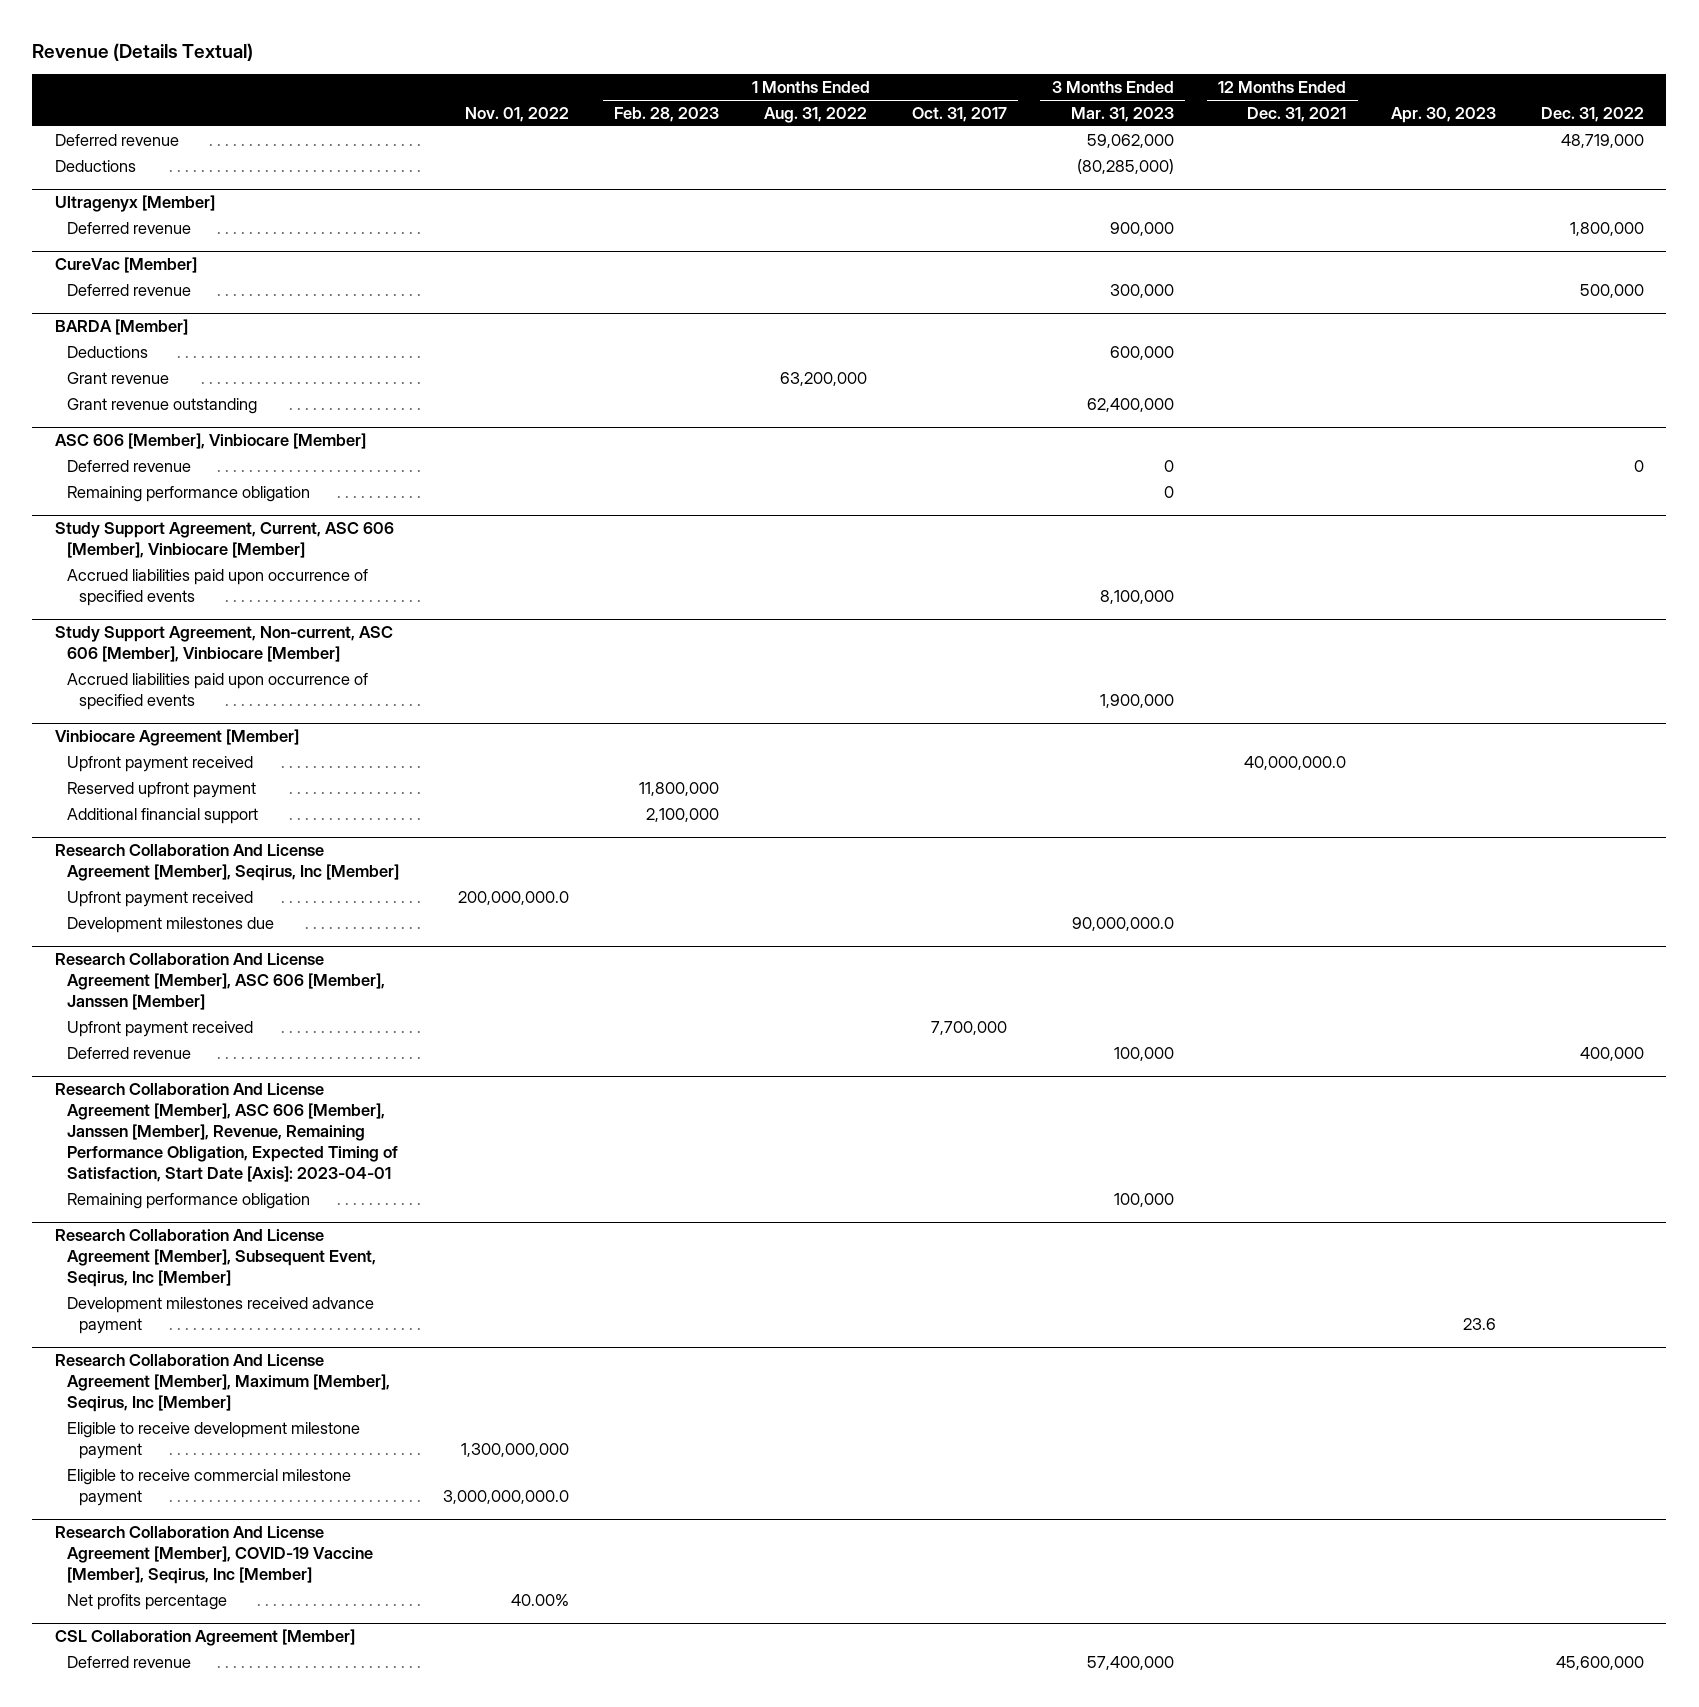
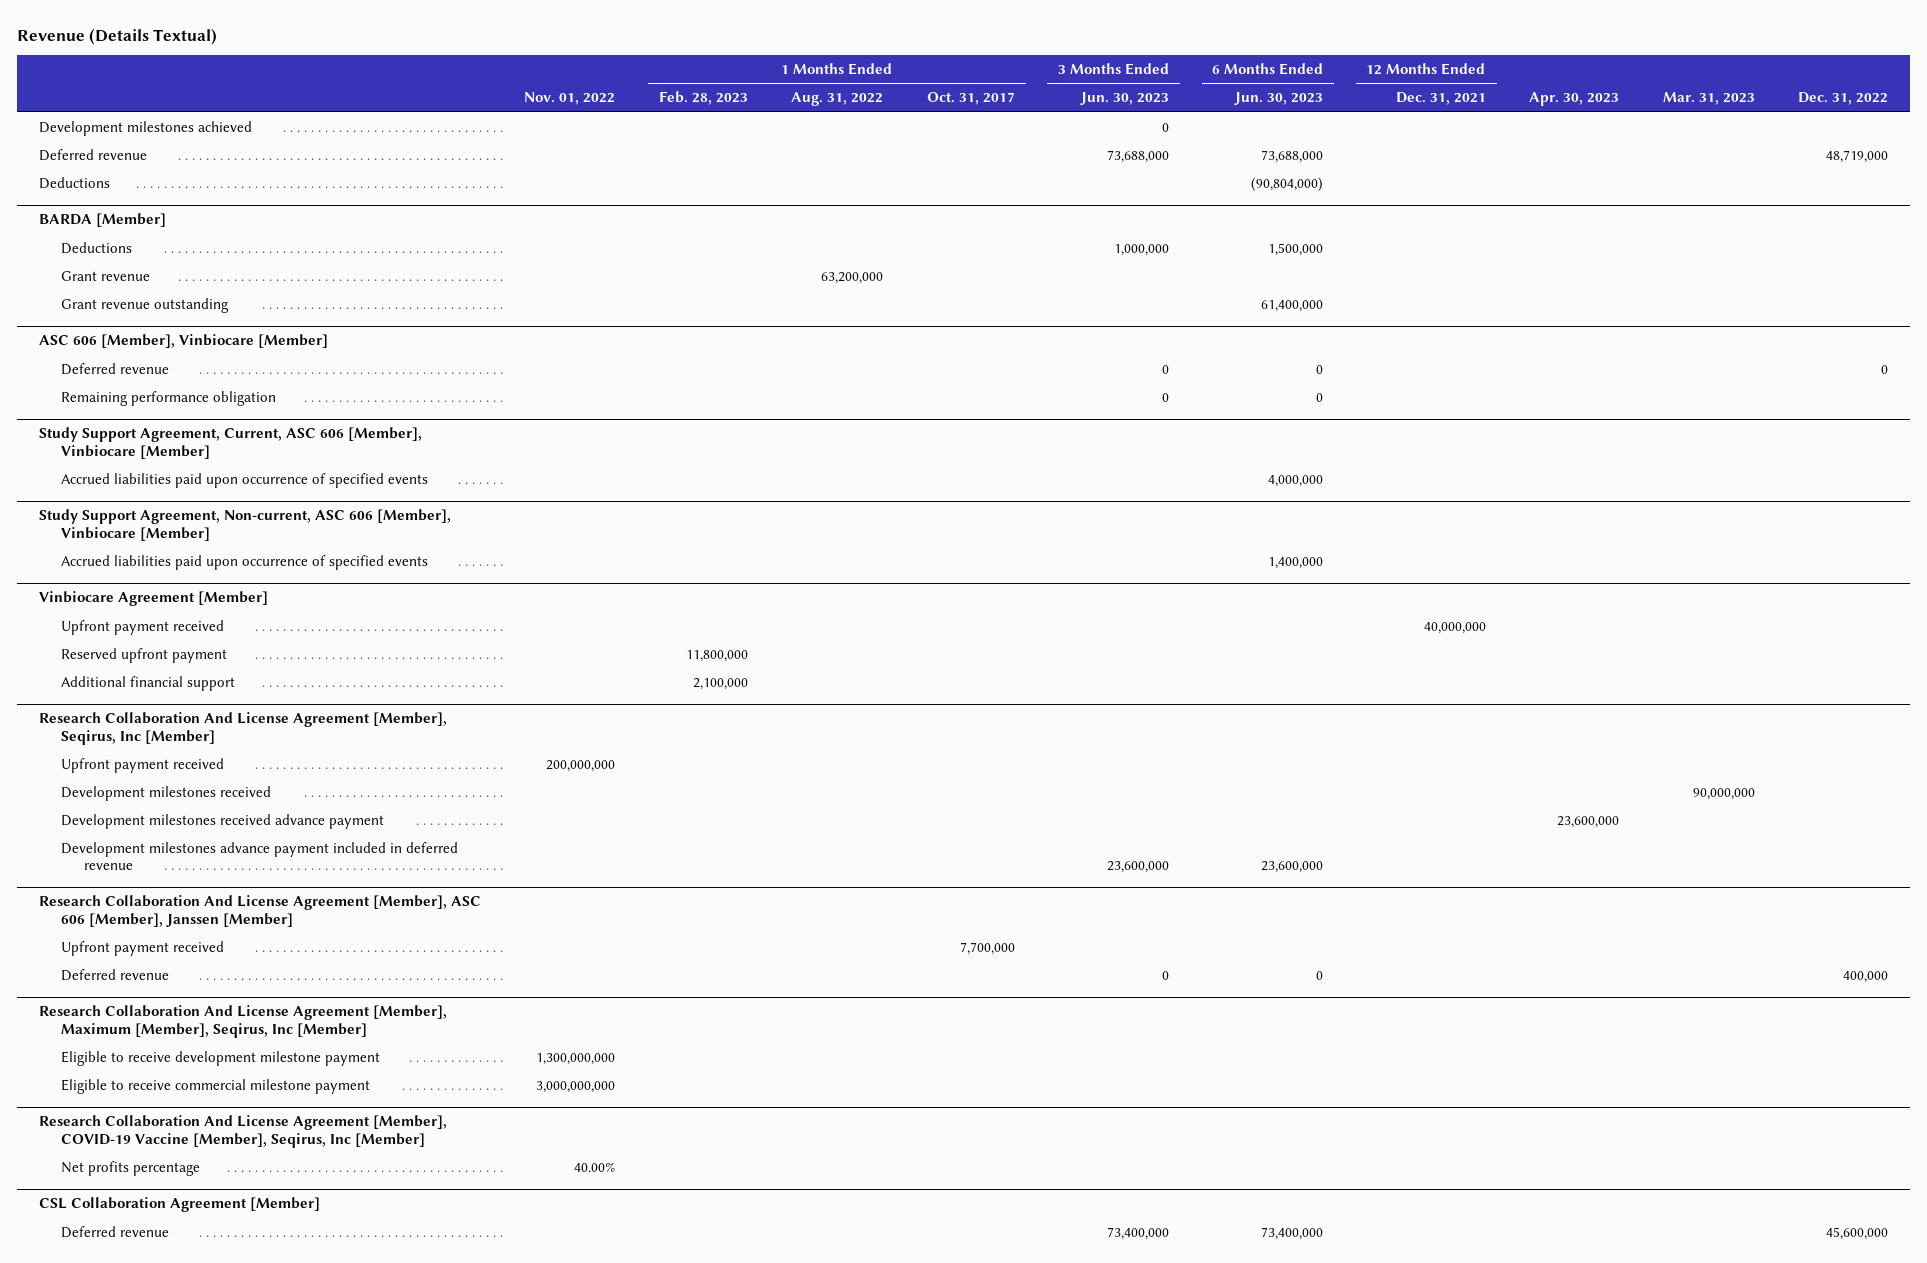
- | Nov. 01, 2022 | 1 Months Ended Feb. 28, 2023 | 1 Months Ended Aug. 31, 2022 | 1 Months Ended Oct. 31, 2017 | 3 Months Ended Mar. 31, 2023 | 12 Months Ended Dec. 31, 2021 | Apr. 30, 2023 | Dec. 31, 2022
+ | Nov. 01, 2022 | 1 Months Ended Feb. 28, 2023 | 1 Months Ended Aug. 31, 2022 | 1 Months Ended Oct. 31, 2017 | 3 Months Ended Jun. 30, 2023 | 6 Months Ended Jun. 30, 2023 | 12 Months Ended Dec. 31, 2021 | Apr. 30, 2023 | Mar. 31, 2023 | Dec. 31, 2022
+ Development milestones achieved | | | | | 0 | | | | |
- Ultragenyx [Member]
- Deferred revenue | | | | | 900,000 | | | 1,800,000
- CureVac [Member]
- Deferred revenue | | | | | 300,000 | | | 500,000
@ Vinbiocare Agreement [Member]
- Upfront payment received | | | | | | 40,000,000.0 | |
+ Upfront payment received | | | | | | | 40,000,000 | | |
@ Research Collaboration And License Agreement [Member], Seqirus, Inc [Member]
- Upfront payment received | 200,000,000.0 | | | | | | |
- Development milestones due | | | | | 90,000,000.0 | | |
+ Upfront payment received | 200,000,000 | | | | | | | | |
+ Development milestones received | | | | | | | | | 90,000,000 |
+ Development milestones received advance payment | | | | | | | | 23,600,000 | |
+ Development milestones advance payment included in deferred revenue | | | | | 23,600,000 | 23,600,000 | | | |
- Research Collaboration And License Agreement [Member], ASC 606 [Member], Janssen [Member], Revenue, Remaining Performance Obligation, Expected Timing of Satisfaction, Start Date [Axis]: 2023-04-01
- Remaining performance obligation | | | | | 100,000 | | |
- Research Collaboration And License Agreement [Member], Subsequent Event, Seqirus, Inc [Member]
- Development milestones received advance payment | | | | | | | 23.6 |
@ Research Collaboration And License Agreement [Member], Maximum [Member], Seqirus, Inc [Member]
- Eligible to receive commercial milestone payment | 3,000,000,000.0 | | | | | | |
+ Eligible to receive commercial milestone payment | 3,000,000,000 | | | | | | | | |

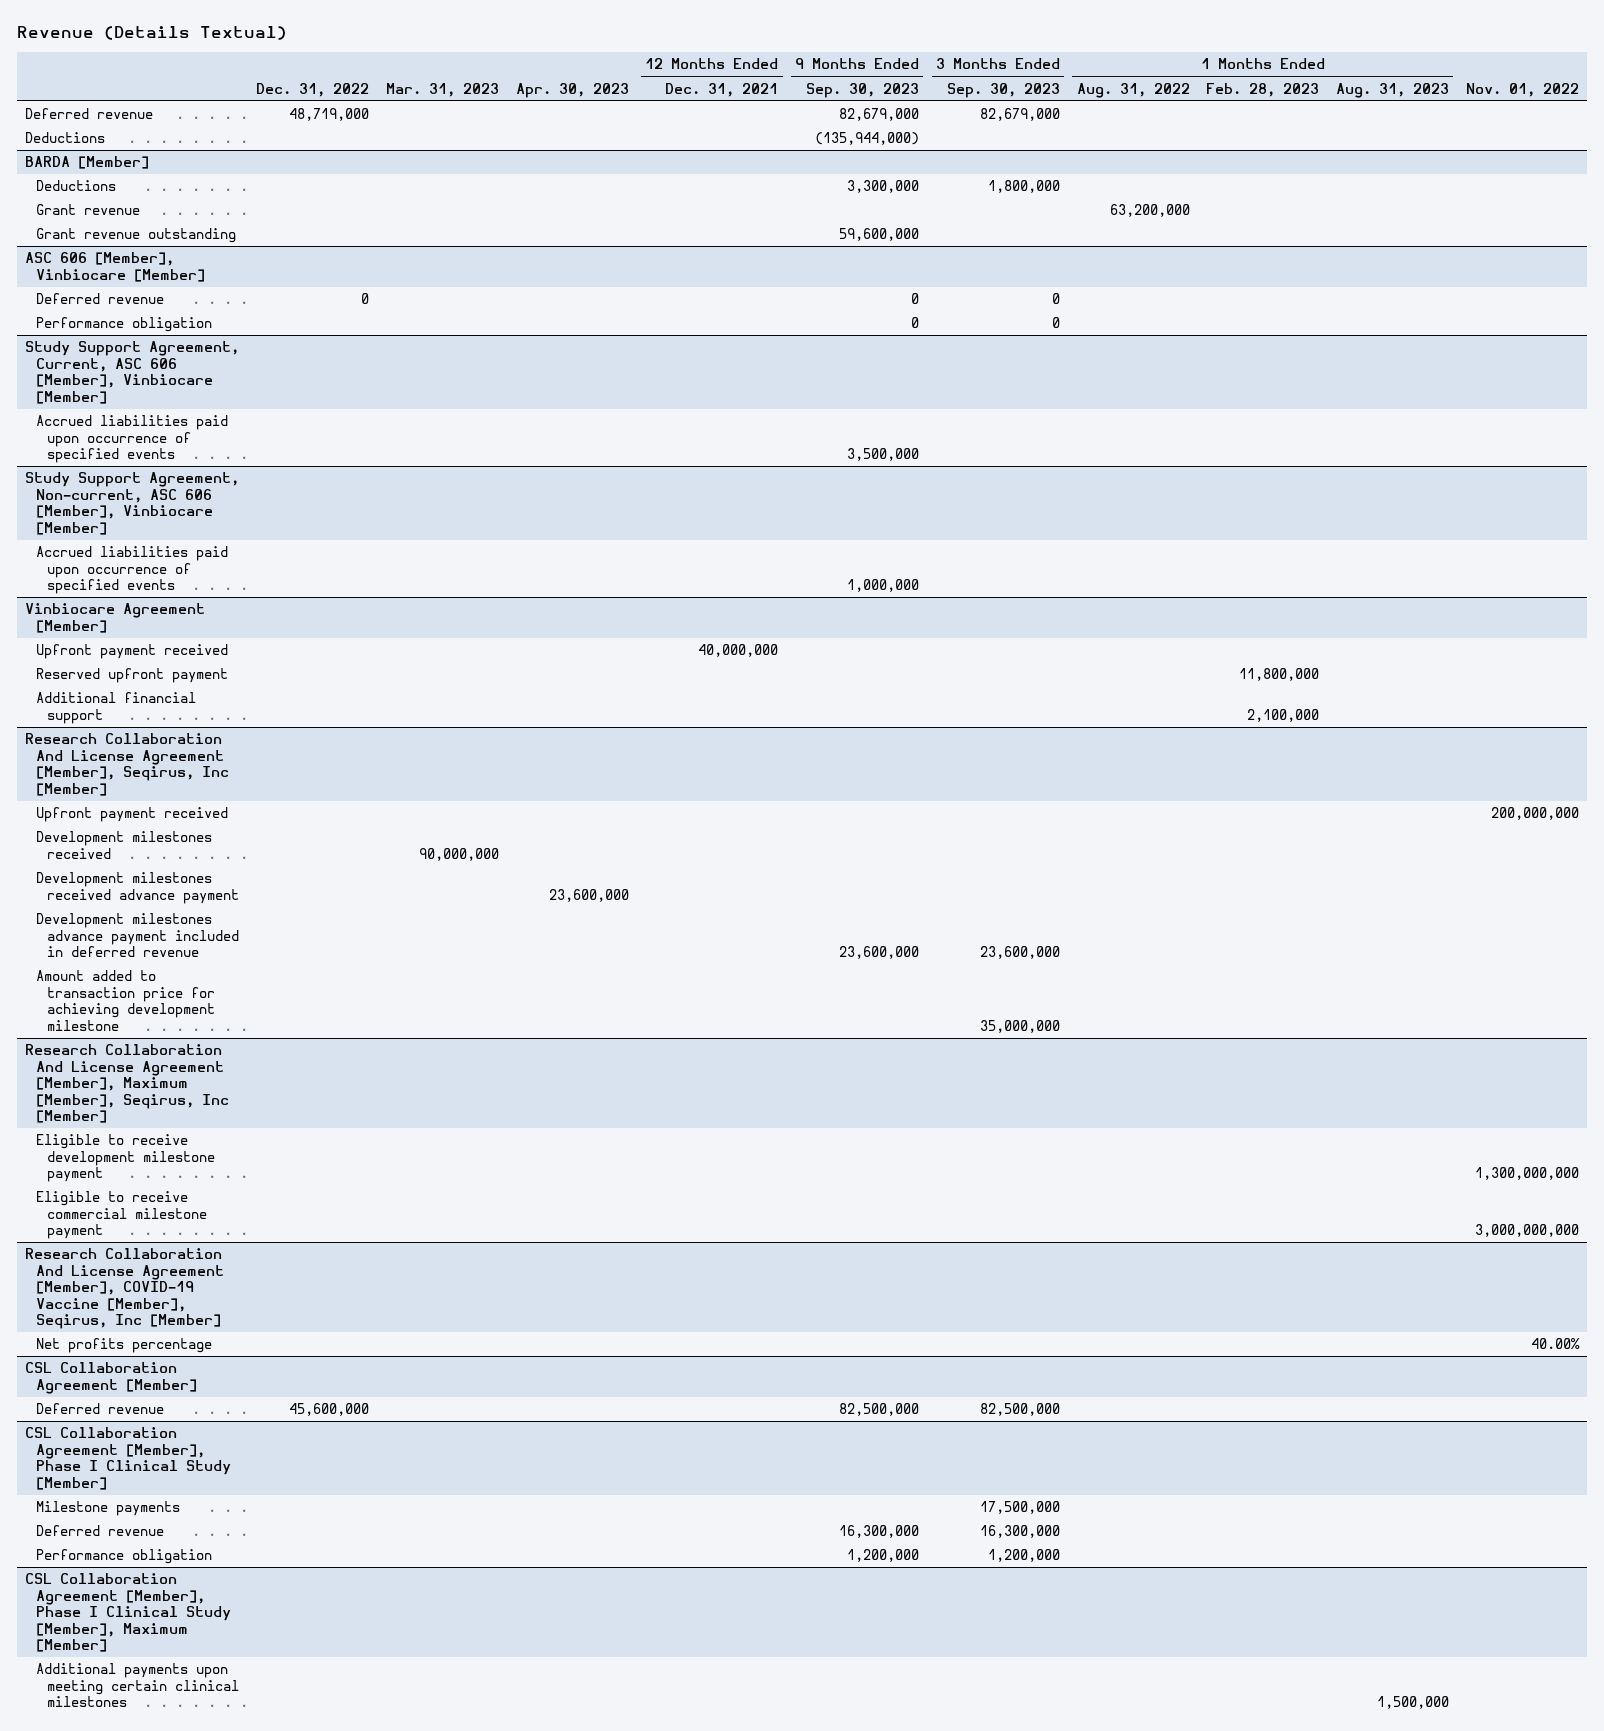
- | Nov. 01, 2022 | 1 Months Ended Feb. 28, 2023 | 1 Months Ended Aug. 31, 2022 | 1 Months Ended Oct. 31, 2017 | 3 Months Ended Jun. 30, 2023 | 6 Months Ended Jun. 30, 2023 | 12 Months Ended Dec. 31, 2021 | Apr. 30, 2023 | Mar. 31, 2023 | Dec. 31, 2022
+ | Dec. 31, 2022 | Mar. 31, 2023 | Apr. 30, 2023 | 12 Months Ended Dec. 31, 2021 | 9 Months Ended Sep. 30, 2023 | 3 Months Ended Sep. 30, 2023 | 1 Months Ended Aug. 31, 2022 | 1 Months Ended Feb. 28, 2023 | 1 Months Ended Aug. 31, 2023 | Nov. 01, 2022
- Development milestones achieved | | | | | 0 | | | | |
@ ASC 606 [Member], Vinbiocare [Member]
- Remaining performance obligation | | | | | 0 | 0 | | | |
+ Performance obligation | | | | | 0 | 0 | | | |
- Research Collaboration And License Agreement [Member], ASC 606 [Member], Janssen [Member]
- Upfront payment received | | | | 7,700,000 | | | | | |
- Deferred revenue | | | | | 0 | 0 | | | | 400,000
@ Research Collaboration And License Agreement [Member], Seqirus, Inc [Member]
+ Amount added to transaction price for achieving development milestone | | | | | | 35,000,000 | | | |
+ CSL Collaboration Agreement [Member], Phase I Clinical Study [Member]
+ Milestone payments | | | | | | 17,500,000 | | | |
+ Deferred revenue | | | | | 16,300,000 | 16,300,000 | | | |
+ Performance obligation | | | | | 1,200,000 | 1,200,000 | | | |
+ CSL Collaboration Agreement [Member], Phase I Clinical Study [Member], Maximum [Member]
+ Additional payments upon meeting certain clinical milestones | | | | | | | | | 1,500,000 |

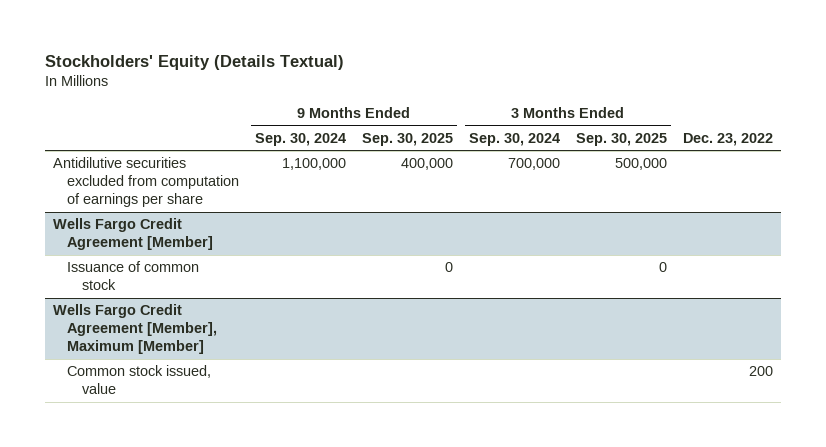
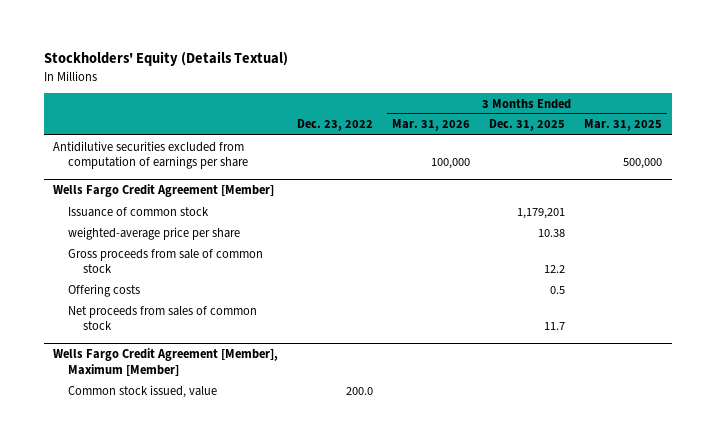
- | 9 Months Ended Sep. 30, 2024 | 9 Months Ended Sep. 30, 2025 | 3 Months Ended Sep. 30, 2024 | 3 Months Ended Sep. 30, 2025 | Dec. 23, 2022
+ | Dec. 23, 2022 | 3 Months Ended Mar. 31, 2026 | 3 Months Ended Dec. 31, 2025 | 3 Months Ended Mar. 31, 2025
@ Wells Fargo Credit Agreement [Member]
+ weighted-average price per share | | | 10.38 |
+ Gross proceeds from sale of common stock | | | 12.2 |
+ Offering costs | | | 0.5 |
+ Net proceeds from sales of common stock | | | 11.7 |
@ Wells Fargo Credit Agreement [Member], Maximum [Member]
- Common stock issued, value | | | | | 200
+ Common stock issued, value | 200.0 | | |

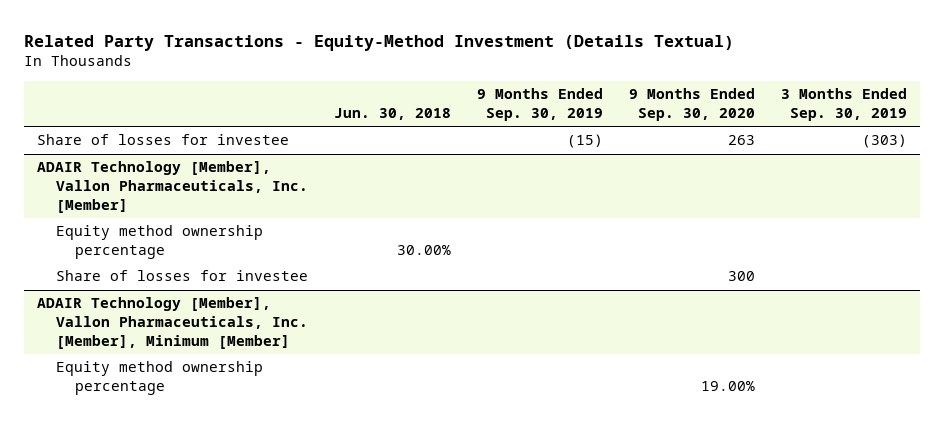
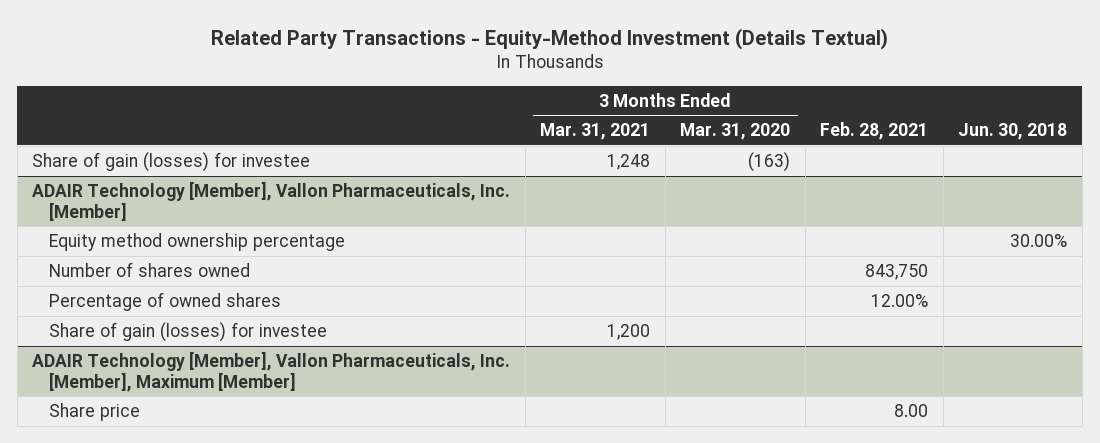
- | Jun. 30, 2018 | 9 Months Ended Sep. 30, 2019 | 9 Months Ended Sep. 30, 2020 | 3 Months Ended Sep. 30, 2019
+ | 3 Months Ended Mar. 31, 2021 | 3 Months Ended Mar. 31, 2020 | Feb. 28, 2021 | Jun. 30, 2018
- Share of losses for investee | | (15) | 263 | (303)
+ Share of gain (losses) for investee | 1,248 | (163) | |
@ ADAIR Technology [Member], Vallon Pharmaceuticals, Inc. [Member]
- Share of losses for investee | | | 300 |
- ADAIR Technology [Member], Vallon Pharmaceuticals, Inc. [Member], Minimum [Member]
- Equity method ownership percentage | | | 19.00% |
@ ADAIR Technology [Member], Vallon Pharmaceuticals, Inc. [Member]
+ Number of shares owned | | | 843,750 |
+ Percentage of owned shares | | | 12.00% |
+ Share of gain (losses) for investee | 1,200 | | |
+ ADAIR Technology [Member], Vallon Pharmaceuticals, Inc. [Member], Maximum [Member]
+ Share price | | | 8.00 |

